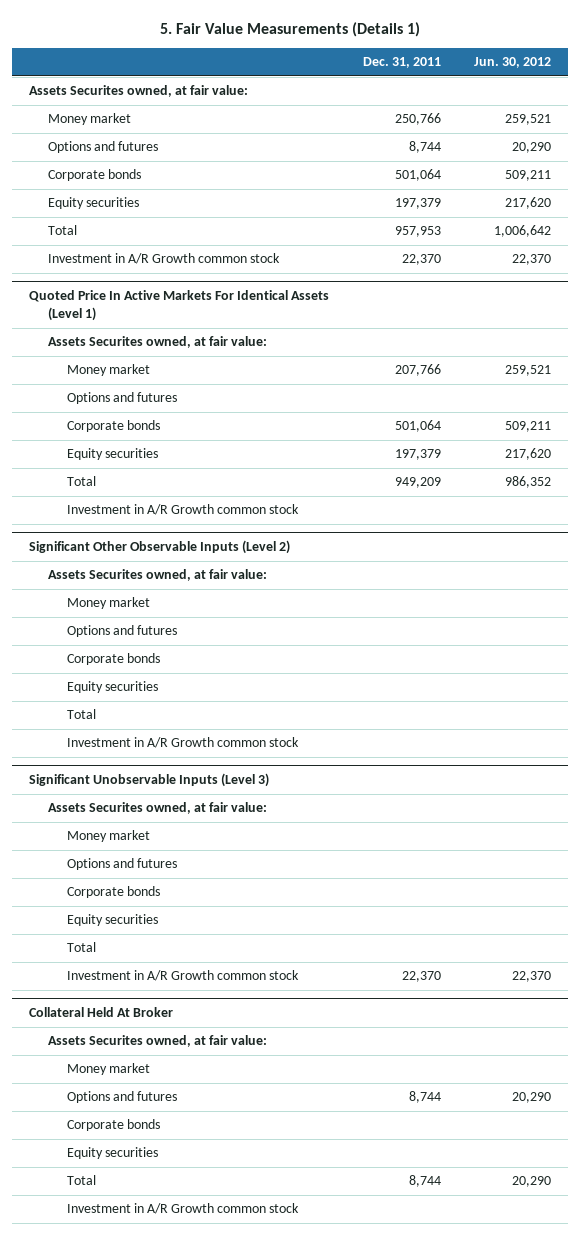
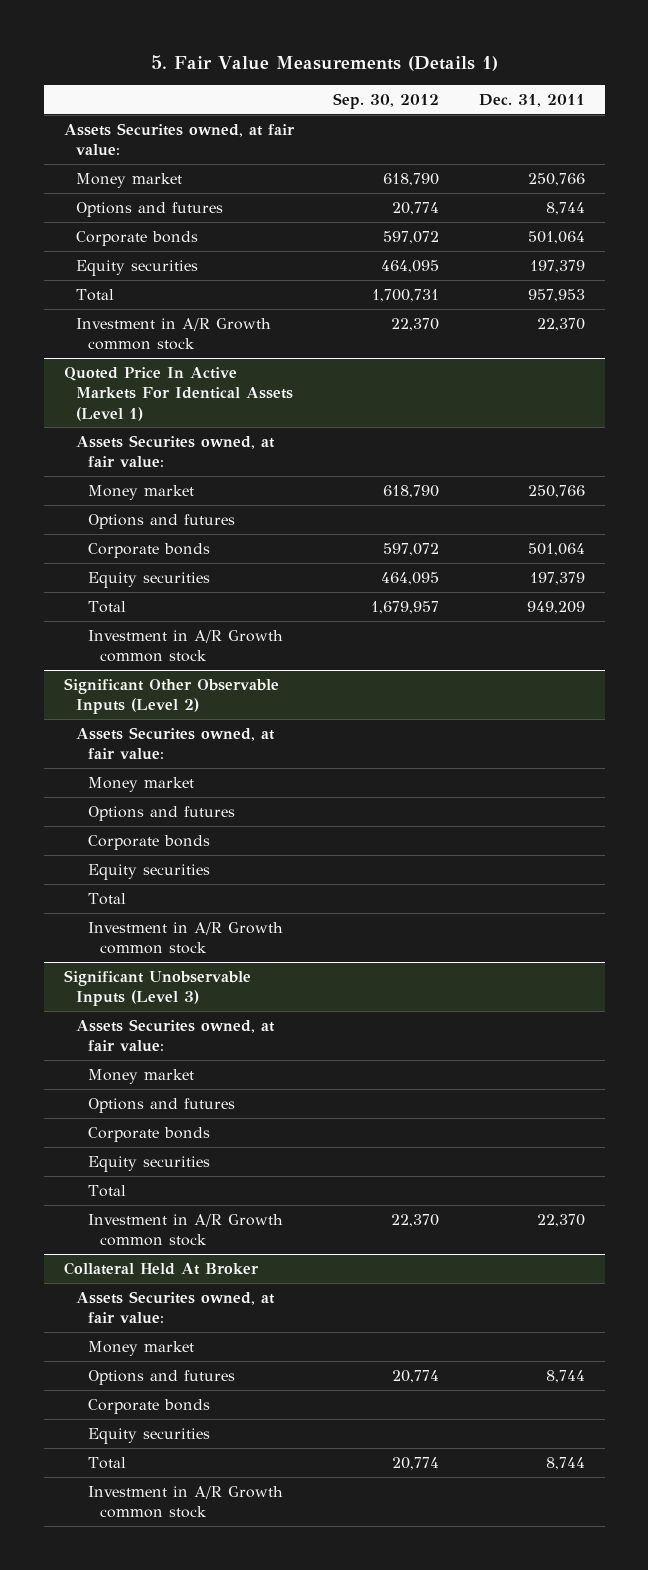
- | Dec. 31, 2011 | Jun. 30, 2012
+ | Sep. 30, 2012 | Dec. 31, 2011
@ Quoted Price In Active Markets For Identical Assets (Level 1)
- Money market | 207,766 | 259,521
+ Money market | 618,790 | 250,766

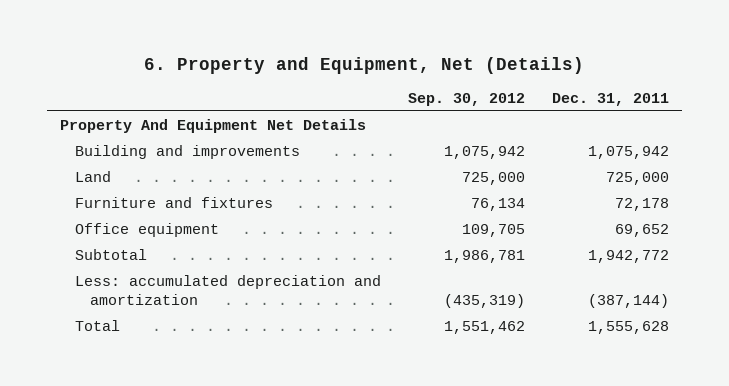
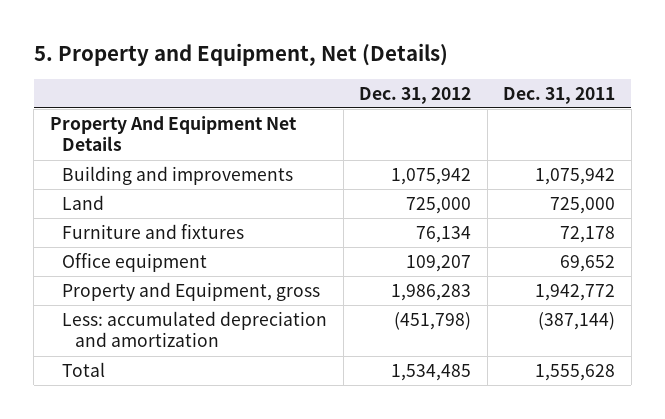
- 6. Property and Equipment, Net (Details)
+ 5. Property and Equipment, Net (Details)
- | Sep. 30, 2012 | Dec. 31, 2011
+ | Dec. 31, 2012 | Dec. 31, 2011
- Subtotal | 1,986,781 | 1,942,772
+ Property and Equipment, gross | 1,986,283 | 1,942,772

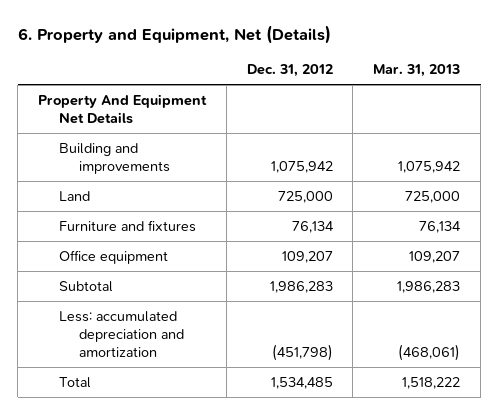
- 5. Property and Equipment, Net (Details)
+ 6. Property and Equipment, Net (Details)
- | Dec. 31, 2012 | Dec. 31, 2011
+ | Dec. 31, 2012 | Mar. 31, 2013
- Property and Equipment, gross | 1,986,283 | 1,942,772
+ Subtotal | 1,986,283 | 1,986,283

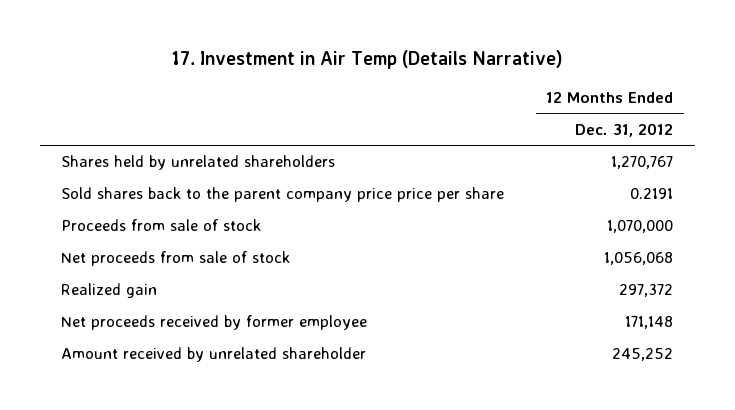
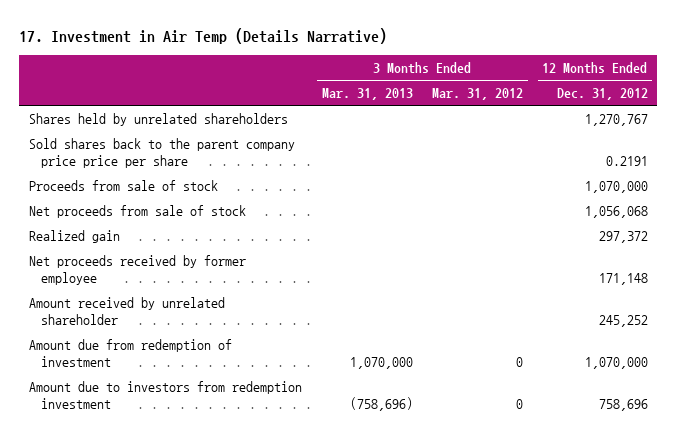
- | 12 Months Ended Dec. 31, 2012
+ | 3 Months Ended Mar. 31, 2013 | 3 Months Ended Mar. 31, 2012 | 12 Months Ended Dec. 31, 2012
+ Amount due from redemption of investment | 1,070,000 | 0 | 1,070,000
+ Amount due to investors from redemption investment | (758,696) | 0 | 758,696

